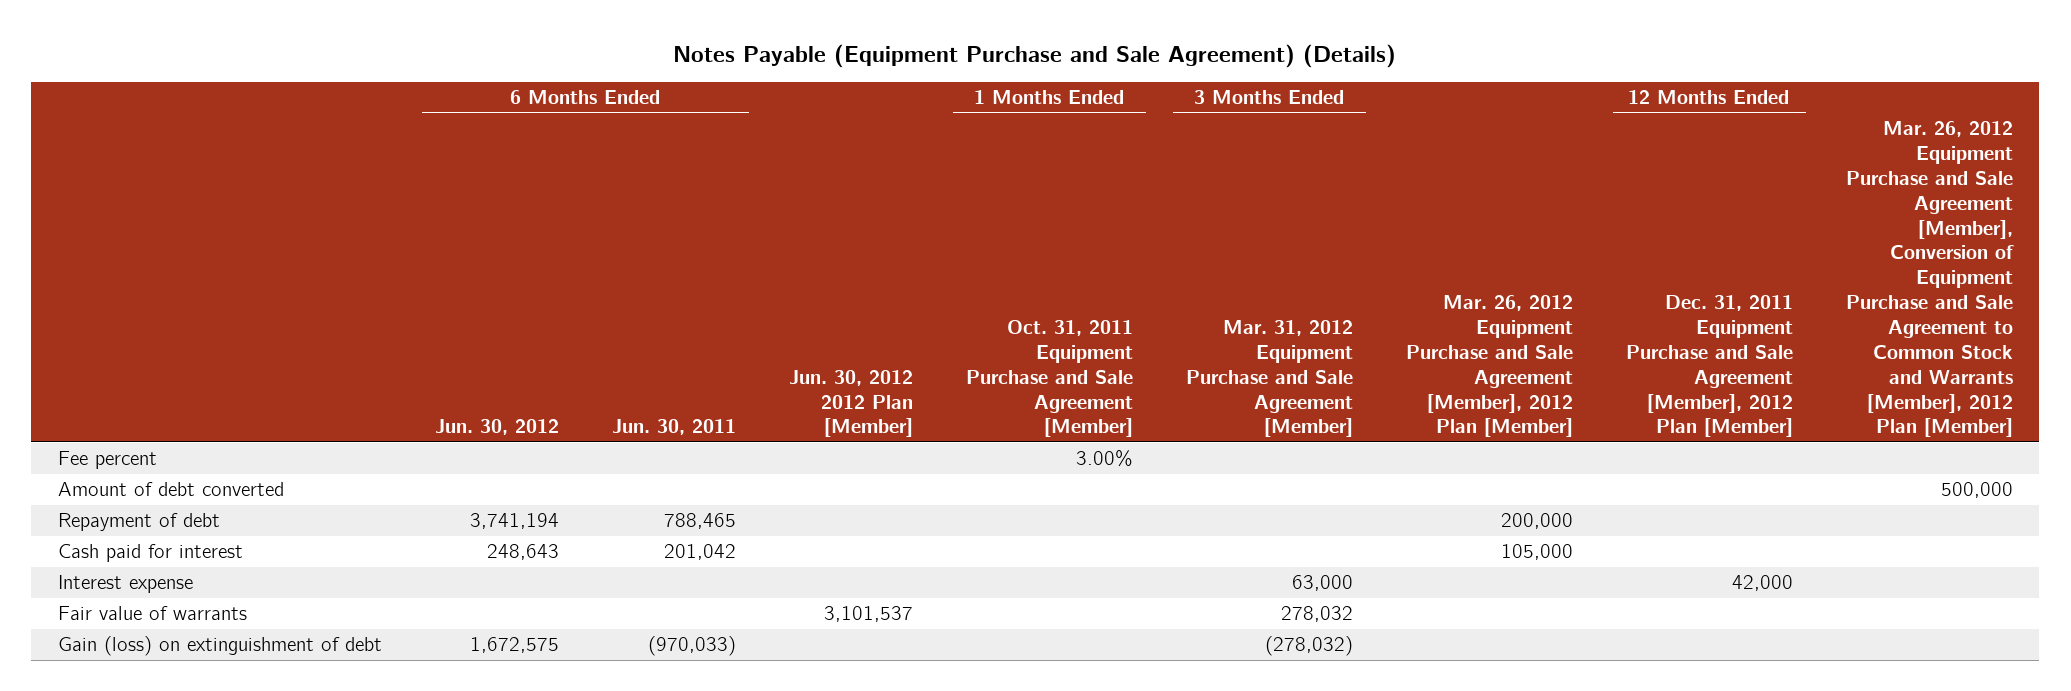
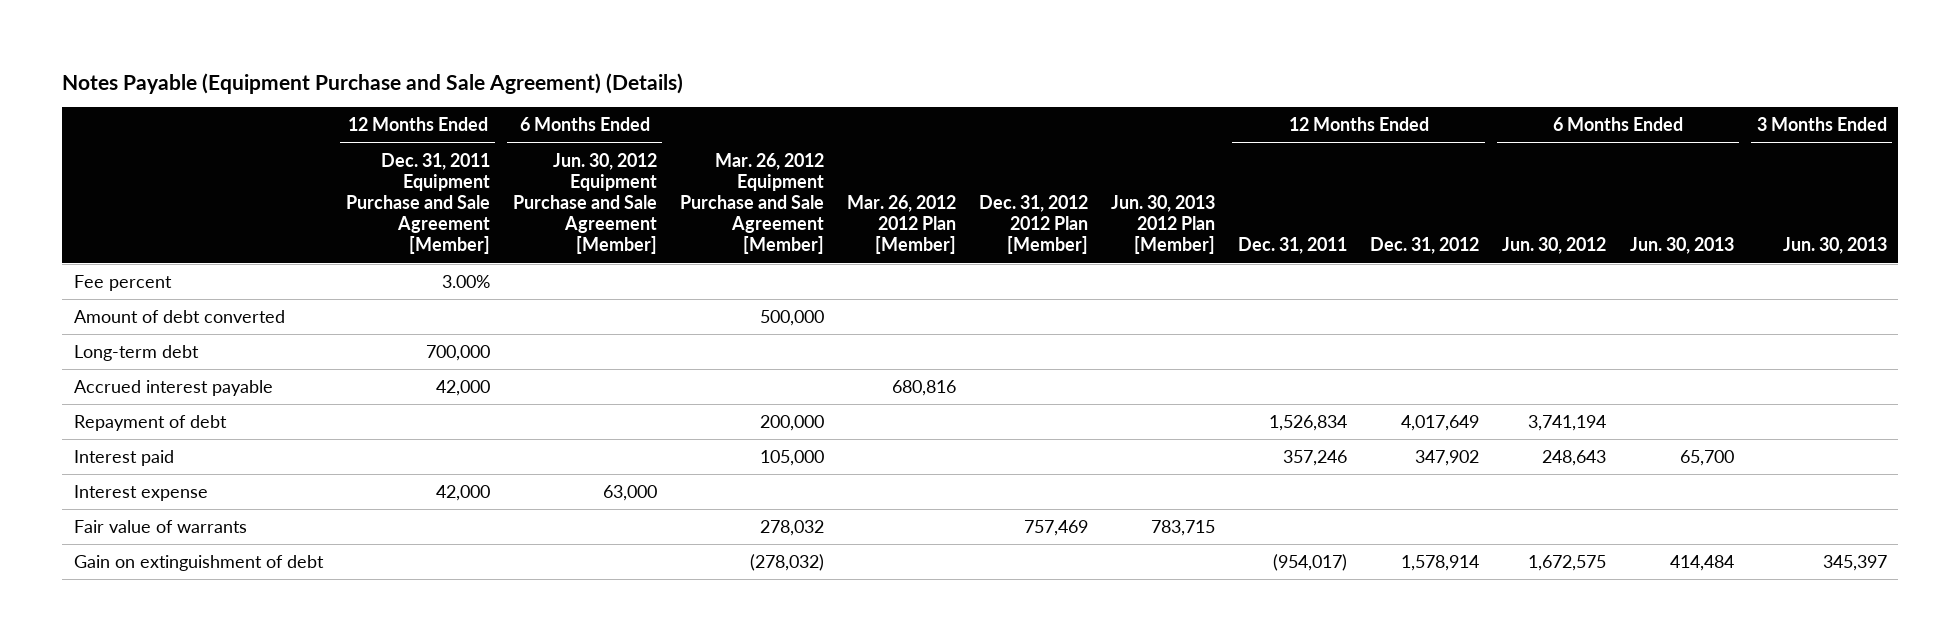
- | 6 Months Ended Jun. 30, 2012 | 6 Months Ended Jun. 30, 2011 | Jun. 30, 2012 2012 Plan [Member] | 1 Months Ended Oct. 31, 2011 Equipment Purchase and Sale Agreement [Member] | 3 Months Ended Mar. 31, 2012 Equipment Purchase and Sale Agreement [Member] | Mar. 26, 2012 Equipment Purchase and Sale Agreement [Member], 2012 Plan [Member] | 12 Months Ended Dec. 31, 2011 Equipment Purchase and Sale Agreement [Member], 2012 Plan [Member] | Mar. 26, 2012 Equipment Purchase and Sale Agreement [Member], Conversion of Equipment Purchase and Sale Agreement to Common Stock and Warrants [Member], 2012 Plan [Member]
+ | 12 Months Ended Dec. 31, 2011 Equipment Purchase and Sale Agreement [Member] | 6 Months Ended Jun. 30, 2012 Equipment Purchase and Sale Agreement [Member] | Mar. 26, 2012 Equipment Purchase and Sale Agreement [Member] | Mar. 26, 2012 2012 Plan [Member] | Dec. 31, 2012 2012 Plan [Member] | Jun. 30, 2013 2012 Plan [Member] | 12 Months Ended Dec. 31, 2011 | 12 Months Ended Dec. 31, 2012 | 6 Months Ended Jun. 30, 2012 | 6 Months Ended Jun. 30, 2013 | 3 Months Ended Jun. 30, 2013
+ Long-term debt | 700,000 | | | | | | | | | |
+ Accrued interest payable | 42,000 | | | 680,816 | | | | | | |
- Cash paid for interest | 248,643 | 201,042 | | | | 105,000 | |
+ Interest paid | | | 105,000 | | | | 357,246 | 347,902 | 248,643 | 65,700 |
- Gain (loss) on extinguishment of debt | 1,672,575 | (970,033) | | | (278,032) | | |
+ Gain on extinguishment of debt | | | (278,032) | | | | (954,017) | 1,578,914 | 1,672,575 | 414,484 | 345,397

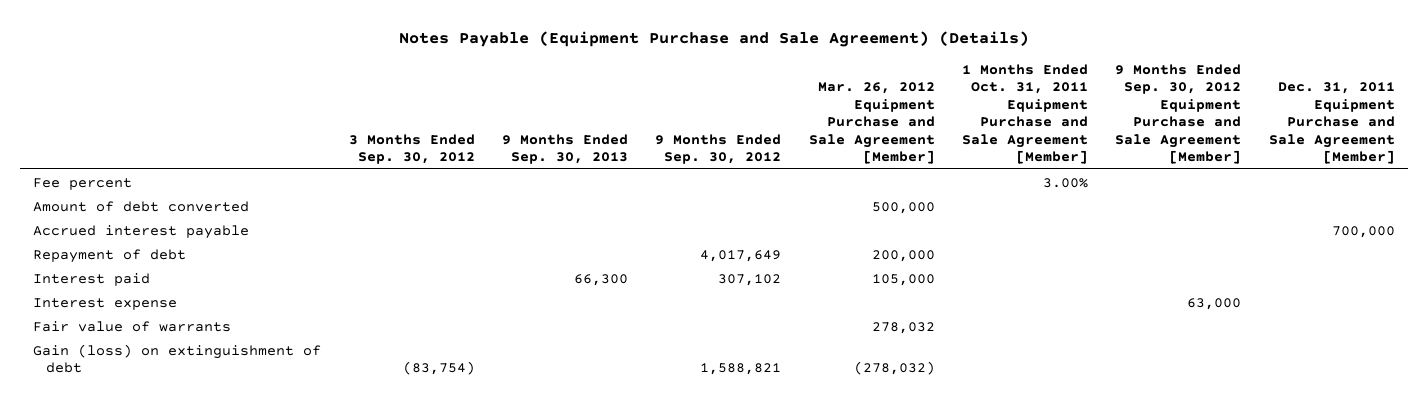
- | 12 Months Ended Dec. 31, 2011 Equipment Purchase and Sale Agreement [Member] | 6 Months Ended Jun. 30, 2012 Equipment Purchase and Sale Agreement [Member] | Mar. 26, 2012 Equipment Purchase and Sale Agreement [Member] | Mar. 26, 2012 2012 Plan [Member] | Dec. 31, 2012 2012 Plan [Member] | Jun. 30, 2013 2012 Plan [Member] | 12 Months Ended Dec. 31, 2011 | 12 Months Ended Dec. 31, 2012 | 6 Months Ended Jun. 30, 2012 | 6 Months Ended Jun. 30, 2013 | 3 Months Ended Jun. 30, 2013
+ | 3 Months Ended Sep. 30, 2012 | 9 Months Ended Sep. 30, 2013 | 9 Months Ended Sep. 30, 2012 | Mar. 26, 2012 Equipment Purchase and Sale Agreement [Member] | 1 Months Ended Oct. 31, 2011 Equipment Purchase and Sale Agreement [Member] | 9 Months Ended Sep. 30, 2012 Equipment Purchase and Sale Agreement [Member] | Dec. 31, 2011 Equipment Purchase and Sale Agreement [Member]
- Long-term debt | 700,000 | | | | | | | | | |
- Gain on extinguishment of debt | | | (278,032) | | | | (954,017) | 1,578,914 | 1,672,575 | 414,484 | 345,397
+ Gain (loss) on extinguishment of debt | (83,754) | | 1,588,821 | (278,032) | | |

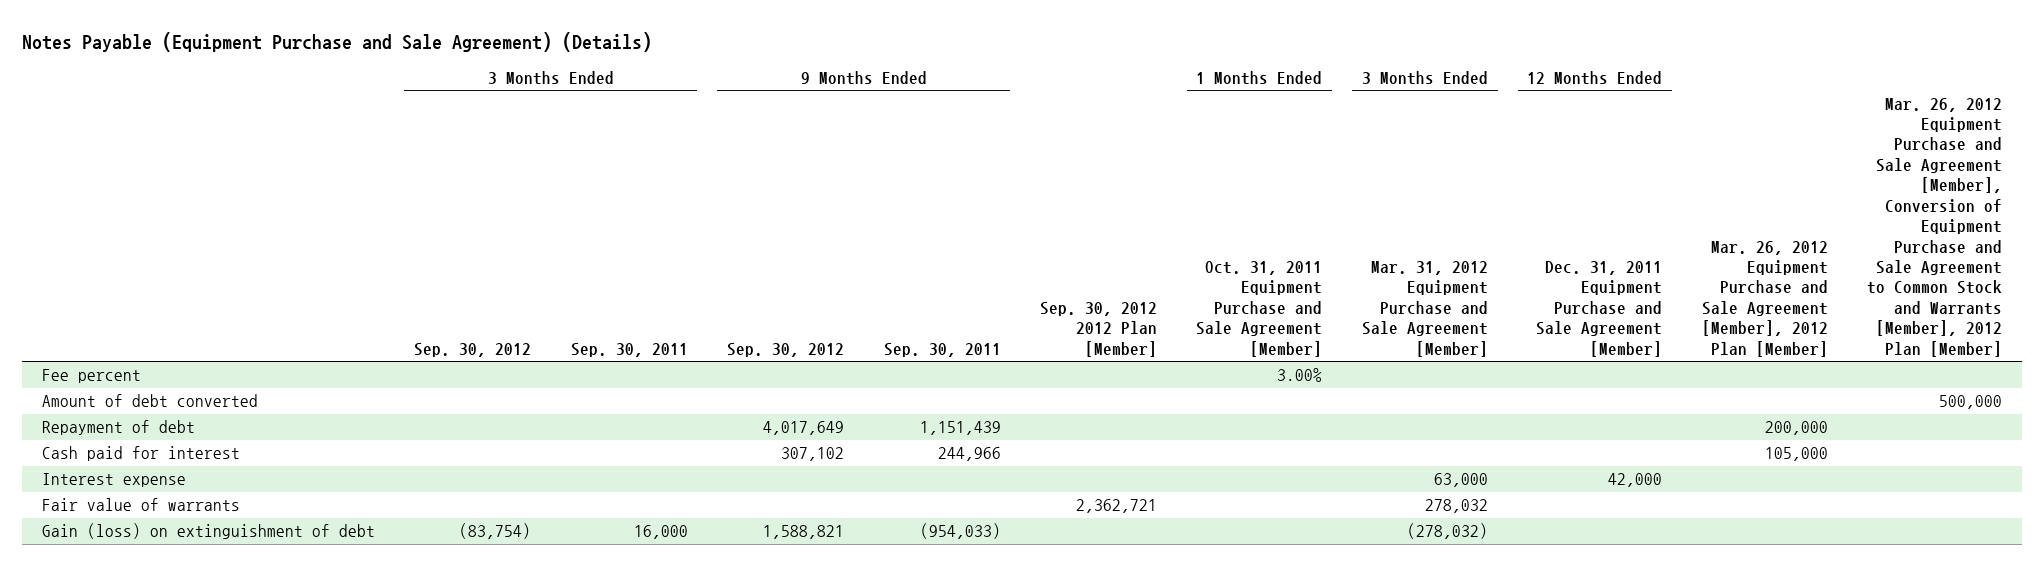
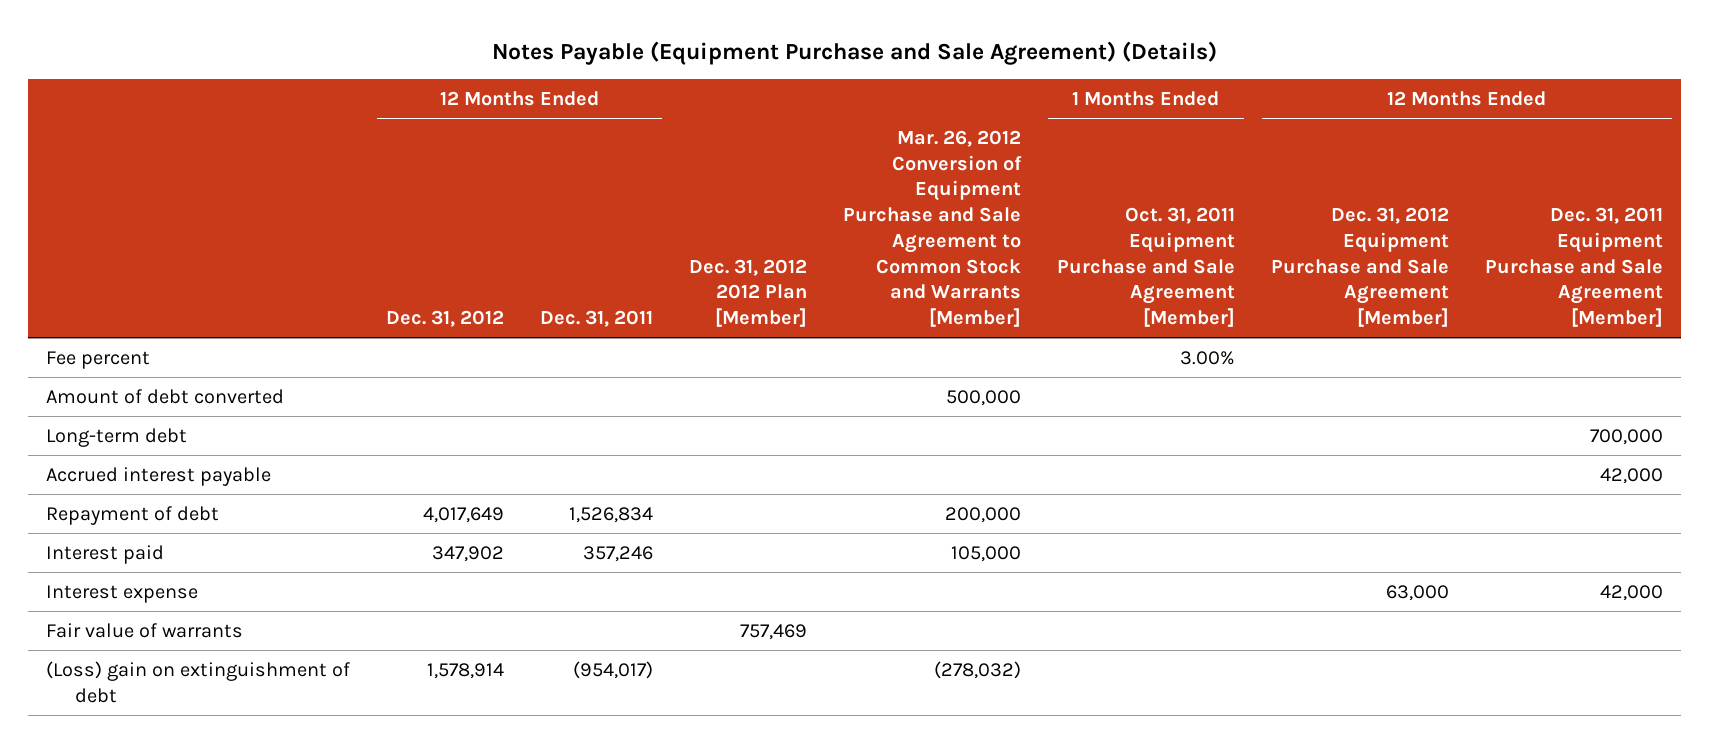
- | 3 Months Ended Sep. 30, 2012 | 3 Months Ended Sep. 30, 2011 | 9 Months Ended Sep. 30, 2012 | 9 Months Ended Sep. 30, 2011 | Sep. 30, 2012 2012 Plan [Member] | 1 Months Ended Oct. 31, 2011 Equipment Purchase and Sale Agreement [Member] | 3 Months Ended Mar. 31, 2012 Equipment Purchase and Sale Agreement [Member] | 12 Months Ended Dec. 31, 2011 Equipment Purchase and Sale Agreement [Member] | Mar. 26, 2012 Equipment Purchase and Sale Agreement [Member], 2012 Plan [Member] | Mar. 26, 2012 Equipment Purchase and Sale Agreement [Member], Conversion of Equipment Purchase and Sale Agreement to Common Stock and Warrants [Member], 2012 Plan [Member]
+ | 12 Months Ended Dec. 31, 2012 | 12 Months Ended Dec. 31, 2011 | Dec. 31, 2012 2012 Plan [Member] | Mar. 26, 2012 Conversion of Equipment Purchase and Sale Agreement to Common Stock and Warrants [Member] | 1 Months Ended Oct. 31, 2011 Equipment Purchase and Sale Agreement [Member] | 12 Months Ended Dec. 31, 2012 Equipment Purchase and Sale Agreement [Member] | 12 Months Ended Dec. 31, 2011 Equipment Purchase and Sale Agreement [Member]
+ Long-term debt | | | | | | | 700,000
+ Accrued interest payable | | | | | | | 42,000
- Cash paid for interest | | | 307,102 | 244,966 | | | | | 105,000 |
+ Interest paid | 347,902 | 357,246 | | 105,000 | | |
- Gain (loss) on extinguishment of debt | (83,754) | 16,000 | 1,588,821 | (954,033) | | | (278,032) | | |
+ (Loss) gain on extinguishment of debt | 1,578,914 | (954,017) | | (278,032) | | |

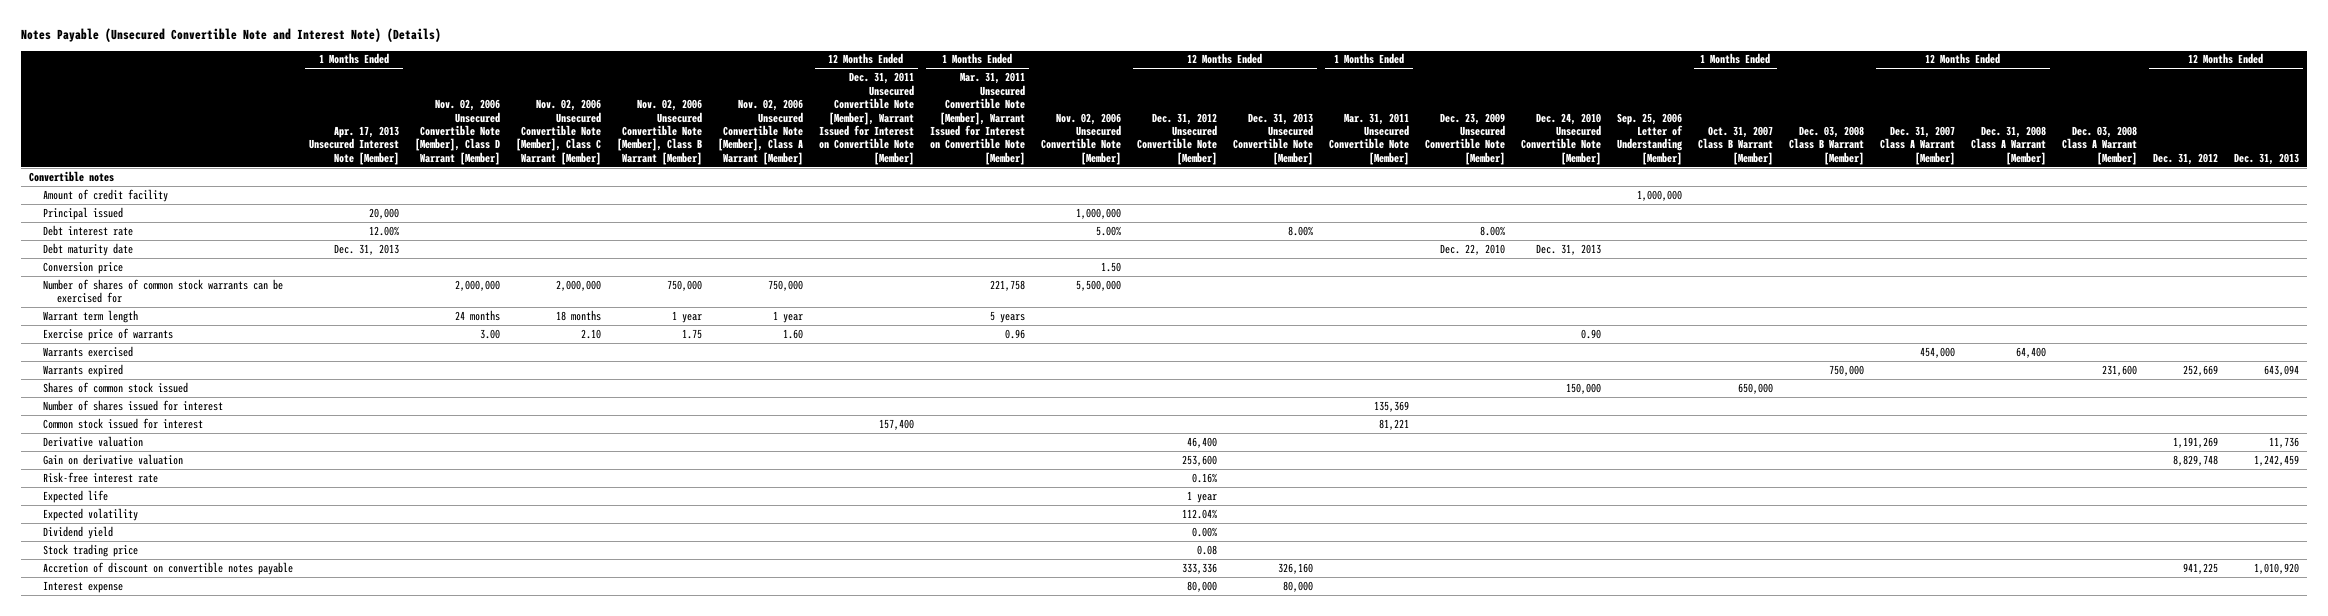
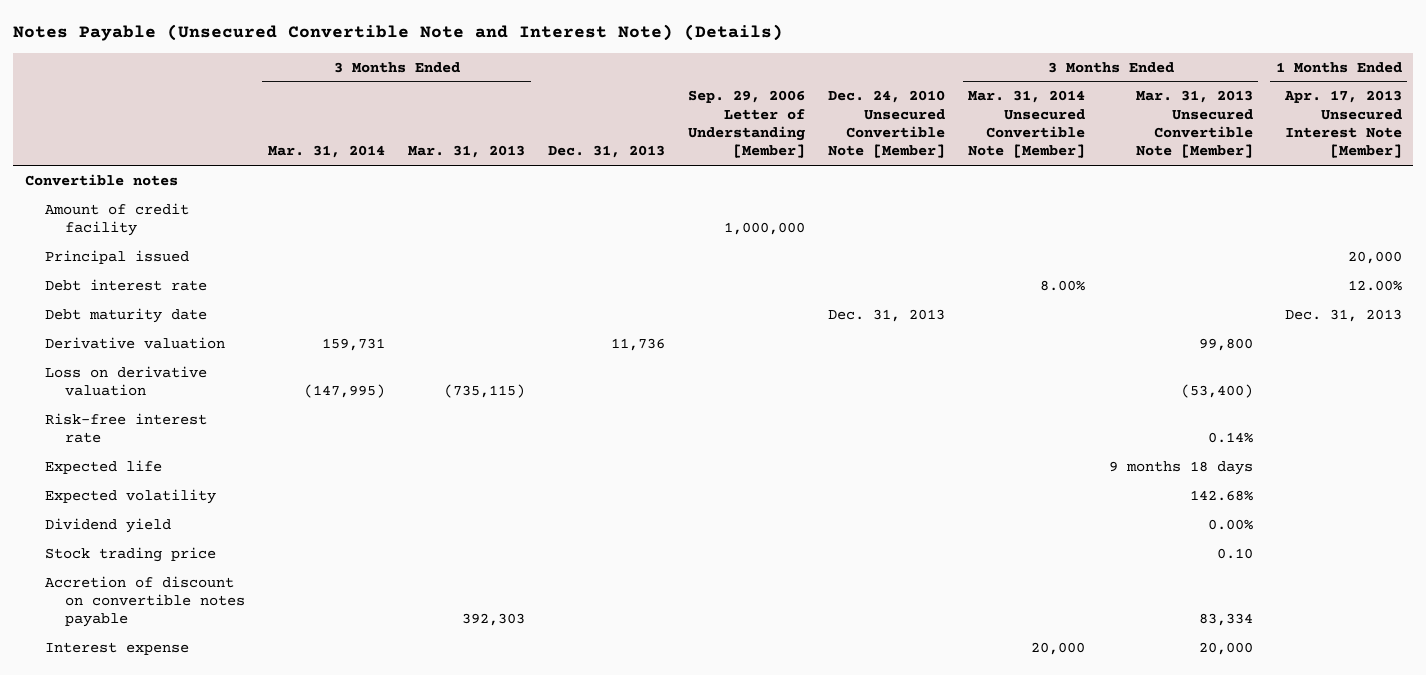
- | 1 Months Ended Apr. 17, 2013 Unsecured Interest Note [Member] | Nov. 02, 2006 Unsecured Convertible Note [Member], Class D Warrant [Member] | Nov. 02, 2006 Unsecured Convertible Note [Member], Class C Warrant [Member] | Nov. 02, 2006 Unsecured Convertible Note [Member], Class B Warrant [Member] | Nov. 02, 2006 Unsecured Convertible Note [Member], Class A Warrant [Member] | 12 Months Ended Dec. 31, 2011 Unsecured Convertible Note [Member], Warrant Issued for Interest on Convertible Note [Member] | 1 Months Ended Mar. 31, 2011 Unsecured Convertible Note [Member], Warrant Issued for Interest on Convertible Note [Member] | Nov. 02, 2006 Unsecured Convertible Note [Member] | 12 Months Ended Dec. 31, 2012 Unsecured Convertible Note [Member] | 12 Months Ended Dec. 31, 2013 Unsecured Convertible Note [Member] | 1 Months Ended Mar. 31, 2011 Unsecured Convertible Note [Member] | Dec. 23, 2009 Unsecured Convertible Note [Member] | Dec. 24, 2010 Unsecured Convertible Note [Member] | Sep. 25, 2006 Letter of Understanding [Member] | 1 Months Ended Oct. 31, 2007 Class B Warrant [Member] | Dec. 03, 2008 Class B Warrant [Member] | 12 Months Ended Dec. 31, 2007 Class A Warrant [Member] | 12 Months Ended Dec. 31, 2008 Class A Warrant [Member] | Dec. 03, 2008 Class A Warrant [Member] | 12 Months Ended Dec. 31, 2012 | 12 Months Ended Dec. 31, 2013
+ | 3 Months Ended Mar. 31, 2014 | 3 Months Ended Mar. 31, 2013 | Dec. 31, 2013 | Sep. 29, 2006 Letter of Understanding [Member] | Dec. 24, 2010 Unsecured Convertible Note [Member] | 3 Months Ended Mar. 31, 2014 Unsecured Convertible Note [Member] | 3 Months Ended Mar. 31, 2013 Unsecured Convertible Note [Member] | 1 Months Ended Apr. 17, 2013 Unsecured Interest Note [Member]
- Conversion price | | | | | | | | 1.50 | | | | | | | | | | | | |
- Number of shares of common stock warrants can be exercised for | | 2,000,000 | 2,000,000 | 750,000 | 750,000 | | 221,758 | 5,500,000 | | | | | | | | | | | | |
- Warrant term length | | 24 months | 18 months | 1 year | 1 year | | 5 years | | | | | | | | | | | | | |
- Exercise price of warrants | | 3.00 | 2.10 | 1.75 | 1.60 | | 0.96 | | | | | | 0.90 | | | | | | | |
- Warrants exercised | | | | | | | | | | | | | | | | | 454,000 | 64,400 | | |
- Warrants expired | | | | | | | | | | | | | | | | 750,000 | | | 231,600 | 252,669 | 643,094
- Shares of common stock issued | | | | | | | | | | | | | 150,000 | | 650,000 | | | | | |
- Number of shares issued for interest | | | | | | | | | | | 135,369 | | | | | | | | | |
- Common stock issued for interest | | | | | | 157,400 | | | | | 81,221 | | | | | | | | | |
- Gain on derivative valuation | | | | | | | | | 253,600 | | | | | | | | | | | 8,829,748 | 1,242,459
+ Loss on derivative valuation | (147,995) | (735,115) | | | | | (53,400) |

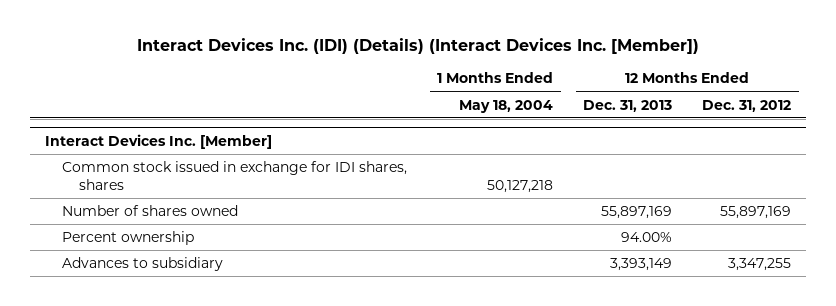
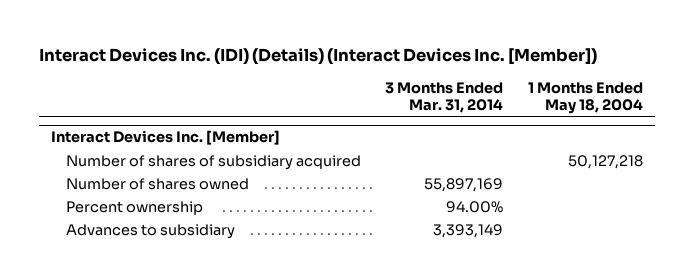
- | 1 Months Ended May 18, 2004 | 12 Months Ended Dec. 31, 2013 | 12 Months Ended Dec. 31, 2012
+ | 3 Months Ended Mar. 31, 2014 | 1 Months Ended May 18, 2004
@ Interact Devices Inc. [Member]
- Common stock issued in exchange for IDI shares, shares | 50,127,218 | |
+ Number of shares of subsidiary acquired | | 50,127,218

